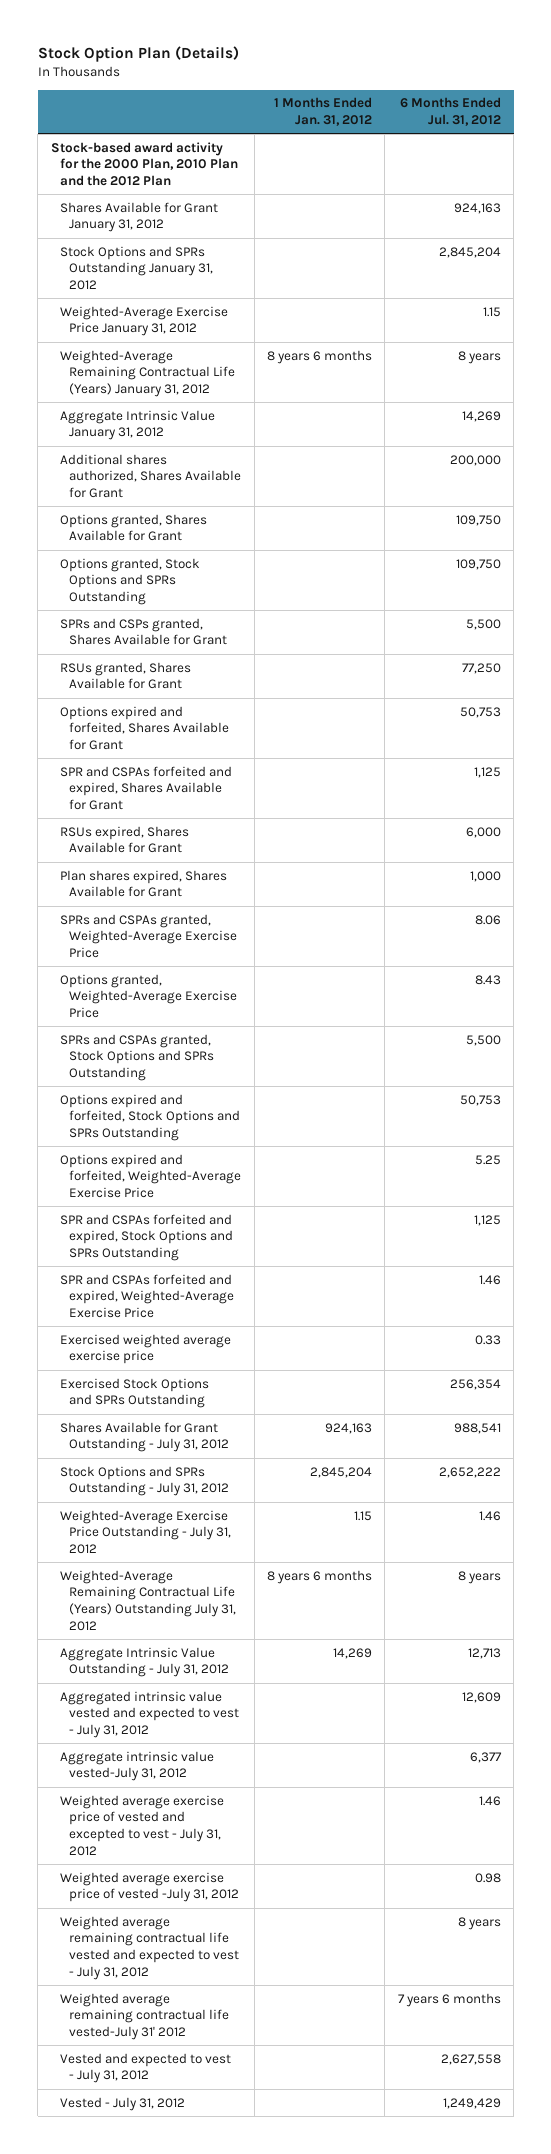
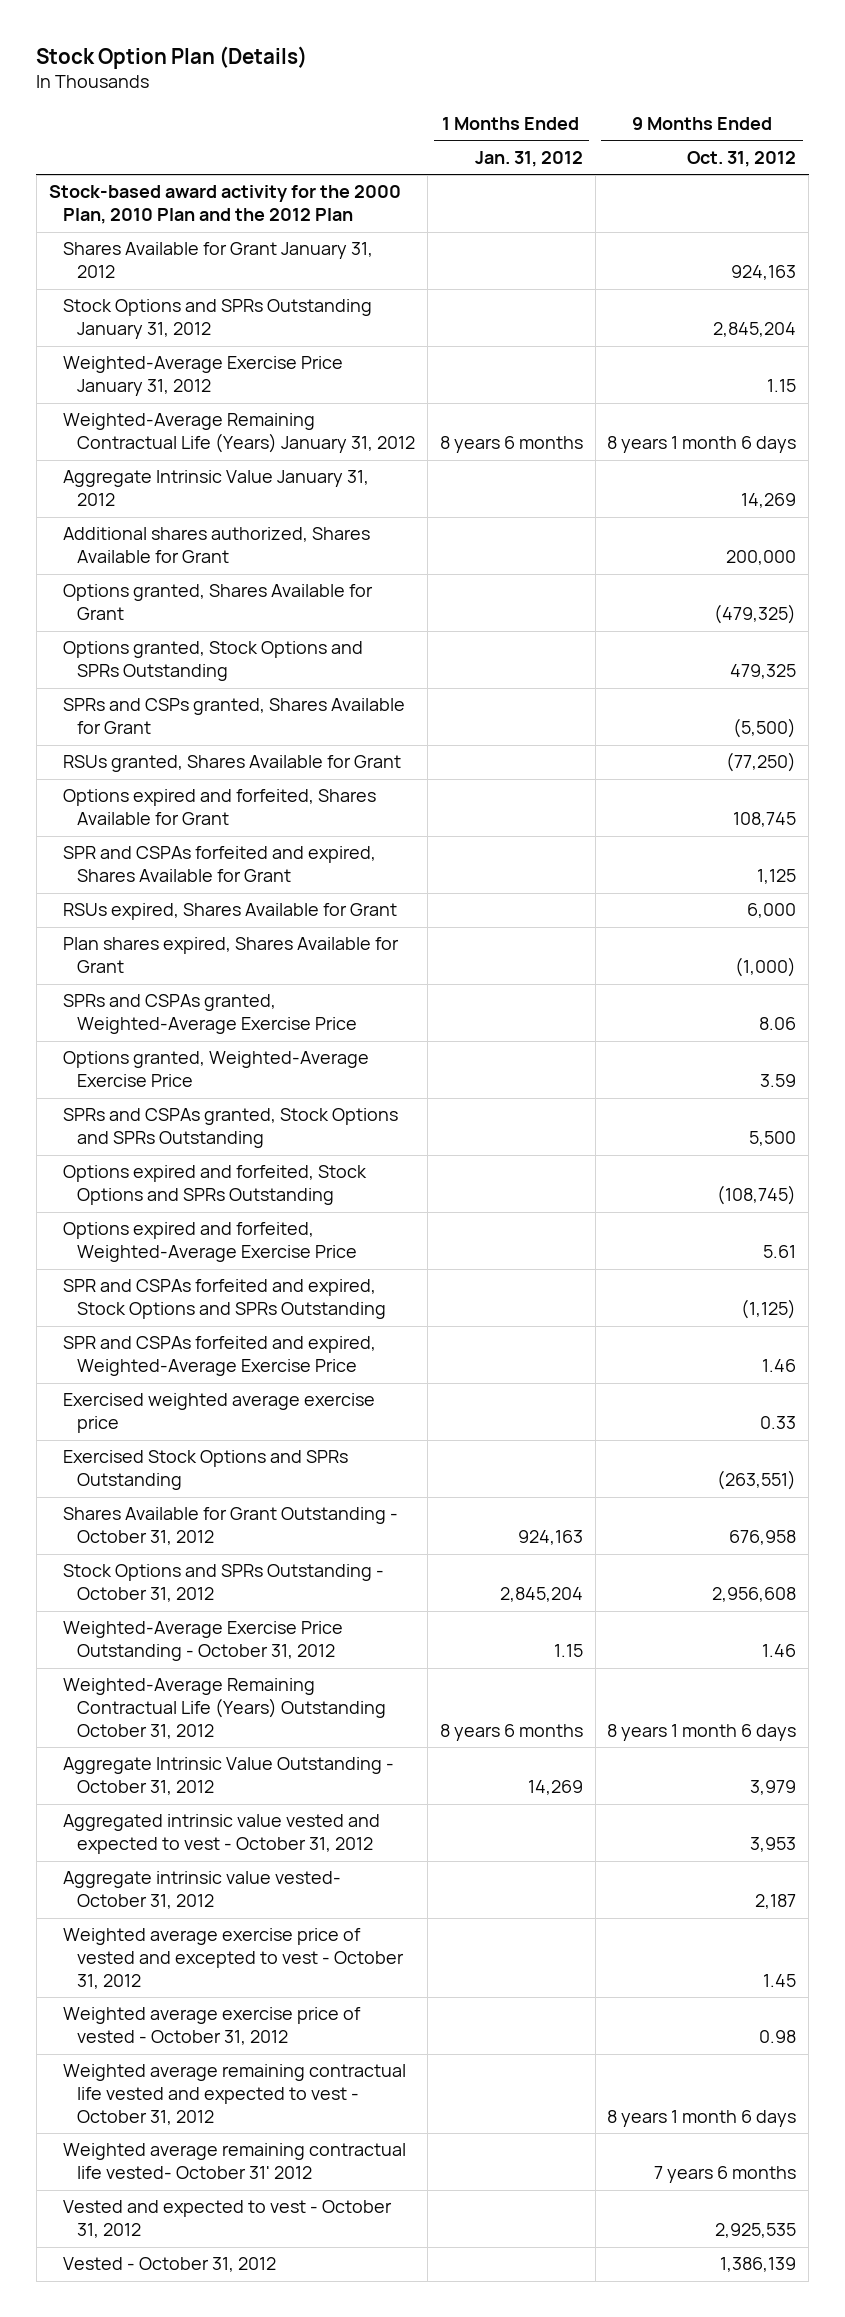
- | 1 Months Ended Jan. 31, 2012 | 6 Months Ended Jul. 31, 2012
+ | 1 Months Ended Jan. 31, 2012 | 9 Months Ended Oct. 31, 2012
- Shares Available for Grant Outstanding - July 31, 2012 | 924,163 | 988,541
- Stock Options and SPRs Outstanding - July 31, 2012 | 2,845,204 | 2,652,222
- Weighted-Average Exercise Price Outstanding - July 31, 2012 | 1.15 | 1.46
- Weighted-Average Remaining Contractual Life (Years) Outstanding July 31, 2012 | 8 years 6 months | 8 years
- Aggregate Intrinsic Value Outstanding - July 31, 2012 | 14,269 | 12,713
- Aggregated intrinsic value vested and expected to vest - July 31, 2012 | | 12,609
- Aggregate intrinsic value vested-July 31, 2012 | | 6,377
- Weighted average exercise price of vested and excepted to vest - July 31, 2012 | | 1.46
- Weighted average exercise price of vested -July 31, 2012 | | 0.98
- Weighted average remaining contractual life vested and expected to vest - July 31, 2012 | | 8 years
- Weighted average remaining contractual life vested-July 31' 2012 | | 7 years 6 months
- Vested and expected to vest - July 31, 2012 | | 2,627,558
- Vested - July 31, 2012 | | 1,249,429
+ Shares Available for Grant Outstanding - October 31, 2012 | 924,163 | 676,958
+ Stock Options and SPRs Outstanding - October 31, 2012 | 2,845,204 | 2,956,608
+ Weighted-Average Exercise Price Outstanding - October 31, 2012 | 1.15 | 1.46
+ Weighted-Average Remaining Contractual Life (Years) Outstanding October 31, 2012 | 8 years 6 months | 8 years 1 month 6 days
+ Aggregate Intrinsic Value Outstanding - October 31, 2012 | 14,269 | 3,979
+ Aggregated intrinsic value vested and expected to vest - October 31, 2012 | | 3,953
+ Aggregate intrinsic value vested- October 31, 2012 | | 2,187
+ Weighted average exercise price of vested and excepted to vest - October 31, 2012 | | 1.45
+ Weighted average exercise price of vested - October 31, 2012 | | 0.98
+ Weighted average remaining contractual life vested and expected to vest - October 31, 2012 | | 8 years 1 month 6 days
+ Weighted average remaining contractual life vested- October 31' 2012 | | 7 years 6 months
+ Vested and expected to vest - October 31, 2012 | | 2,925,535
+ Vested - October 31, 2012 | | 1,386,139

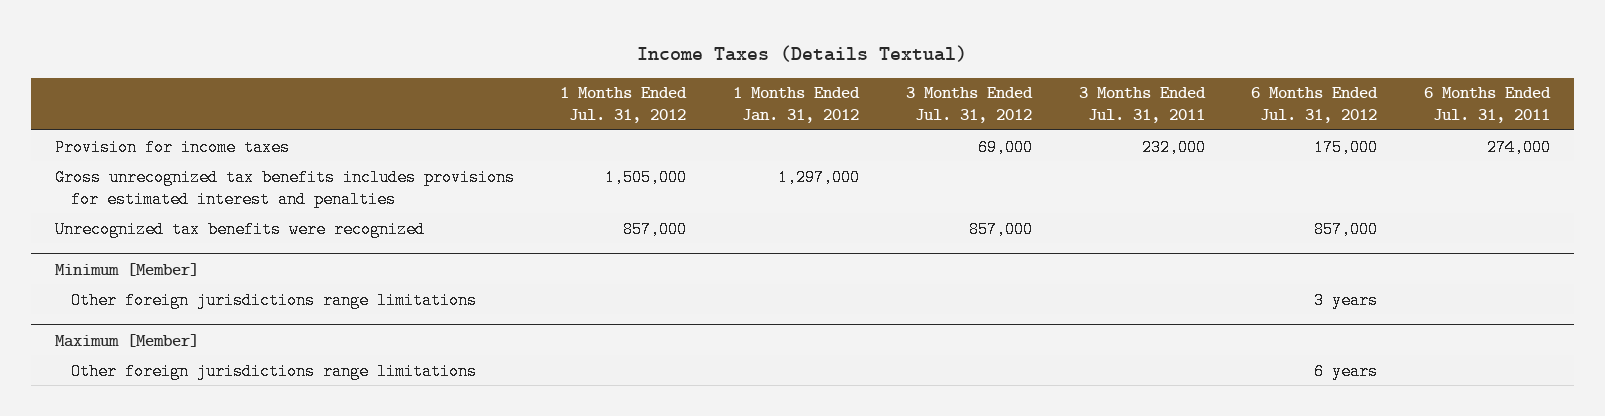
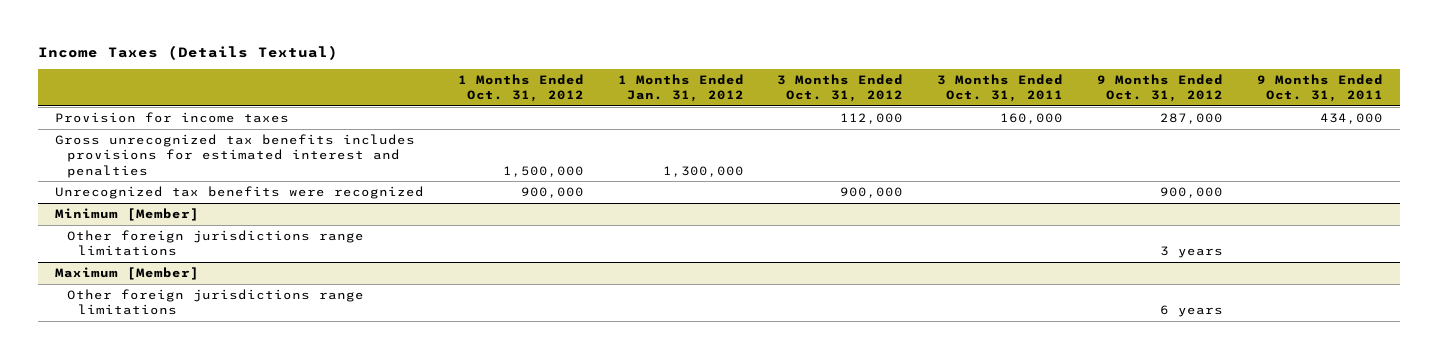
- | 1 Months Ended Jul. 31, 2012 | 1 Months Ended Jan. 31, 2012 | 3 Months Ended Jul. 31, 2012 | 3 Months Ended Jul. 31, 2011 | 6 Months Ended Jul. 31, 2012 | 6 Months Ended Jul. 31, 2011
+ | 1 Months Ended Oct. 31, 2012 | 1 Months Ended Jan. 31, 2012 | 3 Months Ended Oct. 31, 2012 | 3 Months Ended Oct. 31, 2011 | 9 Months Ended Oct. 31, 2012 | 9 Months Ended Oct. 31, 2011
- Gross unrecognized tax benefits includes provisions for estimated interest and penalties | 1,505,000 | 1,297,000 | | | |
+ Gross unrecognized tax benefits includes provisions for estimated interest and penalties | 1,500,000 | 1,300,000 | | | |

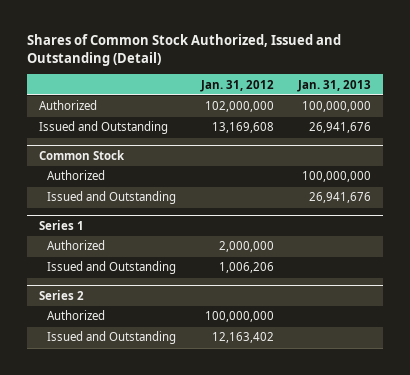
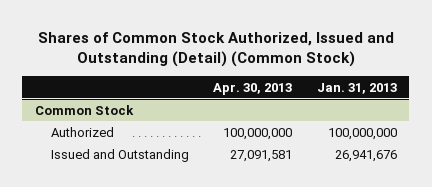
- Shares of Common Stock Authorized, Issued and Outstanding (Detail)
+ Shares of Common Stock Authorized, Issued and Outstanding (Detail) (Common Stock)
- | Jan. 31, 2012 | Jan. 31, 2013
+ | Apr. 30, 2013 | Jan. 31, 2013
- Authorized | 102,000,000 | 100,000,000
- Issued and Outstanding | 13,169,608 | 26,941,676
- Series 1
- Authorized | 2,000,000 |
- Issued and Outstanding | 1,006,206 |
- Series 2
- Authorized | 100,000,000 |
- Issued and Outstanding | 12,163,402 |

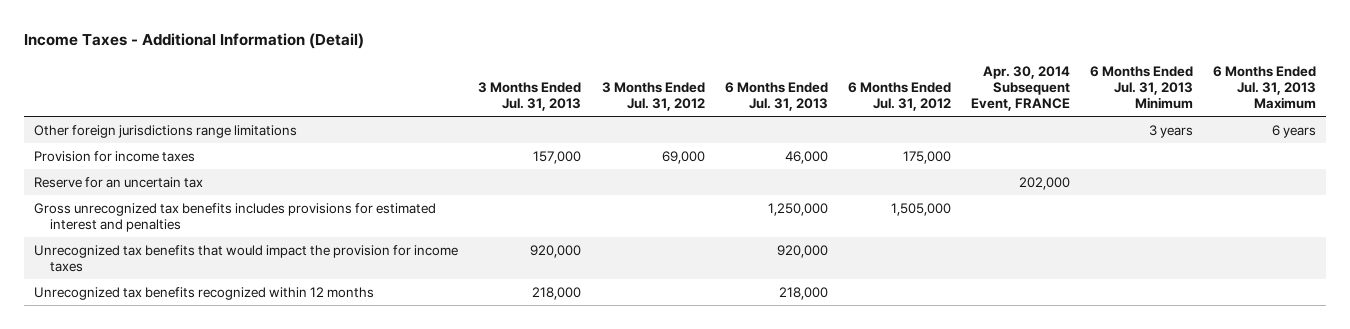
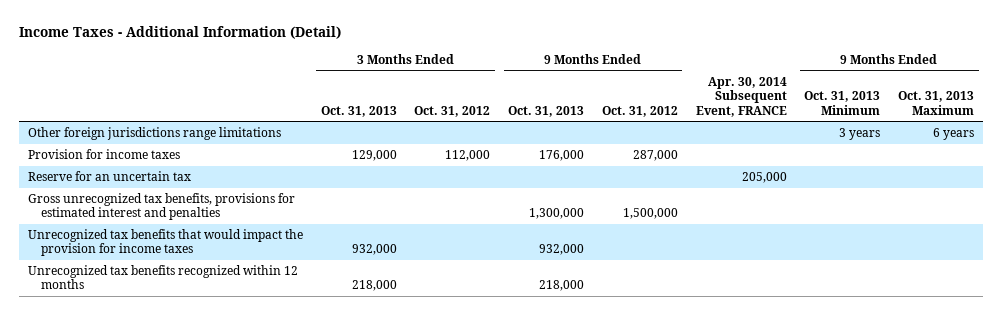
- | 3 Months Ended Jul. 31, 2013 | 3 Months Ended Jul. 31, 2012 | 6 Months Ended Jul. 31, 2013 | 6 Months Ended Jul. 31, 2012 | Apr. 30, 2014 Subsequent Event, FRANCE | 6 Months Ended Jul. 31, 2013 Minimum | 6 Months Ended Jul. 31, 2013 Maximum
+ | 3 Months Ended Oct. 31, 2013 | 3 Months Ended Oct. 31, 2012 | 9 Months Ended Oct. 31, 2013 | 9 Months Ended Oct. 31, 2012 | Apr. 30, 2014 Subsequent Event, FRANCE | 9 Months Ended Oct. 31, 2013 Minimum | 9 Months Ended Oct. 31, 2013 Maximum
- Reserve for an uncertain tax | | | | | 202,000 | |
- Gross unrecognized tax benefits includes provisions for estimated interest and penalties | | | 1,250,000 | 1,505,000 | | |
+ Reserve for an uncertain tax | | | | | 205,000 | |
+ Gross unrecognized tax benefits, provisions for estimated interest and penalties | | | 1,300,000 | 1,500,000 | | |

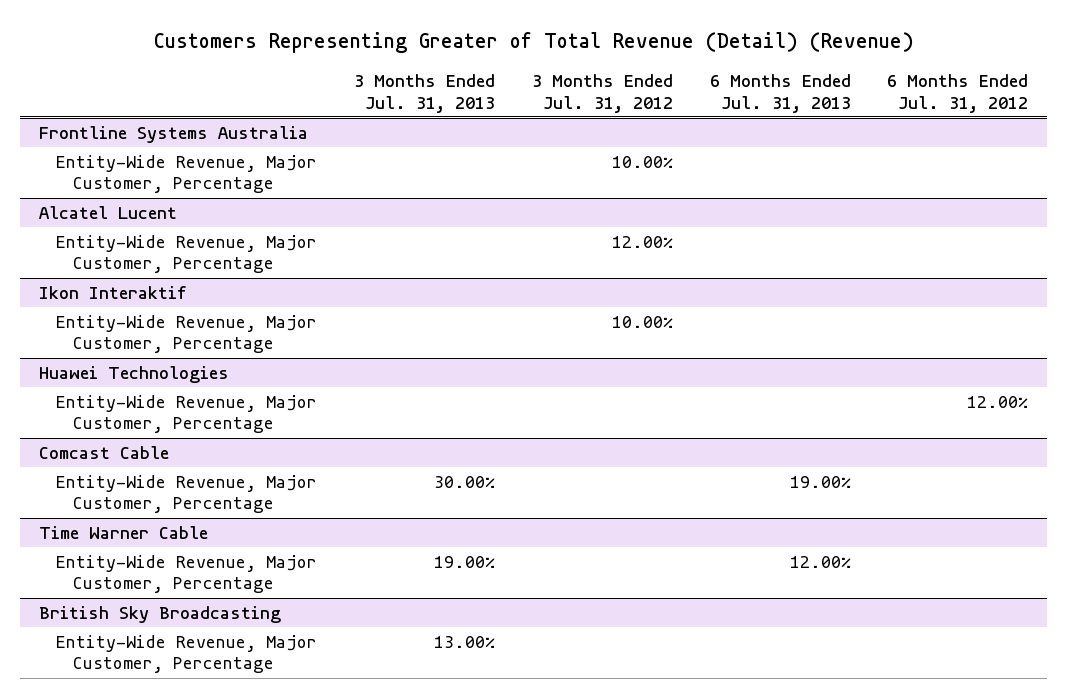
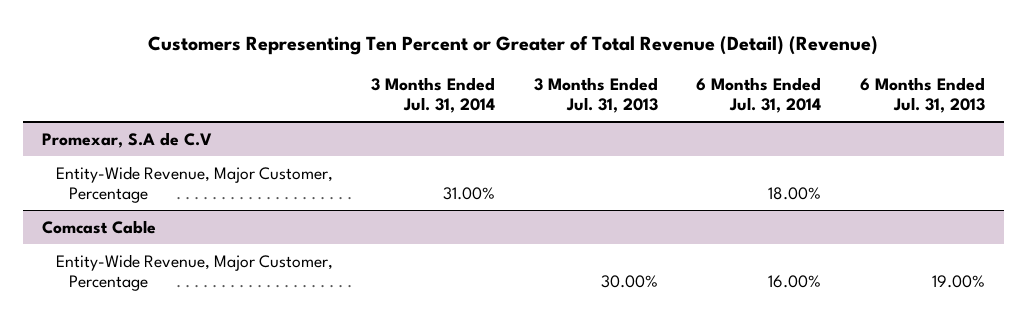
- Customers Representing Greater of Total Revenue (Detail) (Revenue)
+ Customers Representing Ten Percent or Greater of Total Revenue (Detail) (Revenue)
- | 3 Months Ended Jul. 31, 2013 | 3 Months Ended Jul. 31, 2012 | 6 Months Ended Jul. 31, 2013 | 6 Months Ended Jul. 31, 2012
+ | 3 Months Ended Jul. 31, 2014 | 3 Months Ended Jul. 31, 2013 | 6 Months Ended Jul. 31, 2014 | 6 Months Ended Jul. 31, 2013
- Frontline Systems Australia
- Entity-Wide Revenue, Major Customer, Percentage | | 10.00% | |
- Alcatel Lucent
- Entity-Wide Revenue, Major Customer, Percentage | | 12.00% | |
- Ikon Interaktif
- Entity-Wide Revenue, Major Customer, Percentage | | 10.00% | |
- Huawei Technologies
- Entity-Wide Revenue, Major Customer, Percentage | | | | 12.00%
+ Promexar, S.A de C.V
+ Entity-Wide Revenue, Major Customer, Percentage | 31.00% | | 18.00% |
- Time Warner Cable
- Entity-Wide Revenue, Major Customer, Percentage | 19.00% | | 12.00% |
- British Sky Broadcasting
- Entity-Wide Revenue, Major Customer, Percentage | 13.00% | | |

